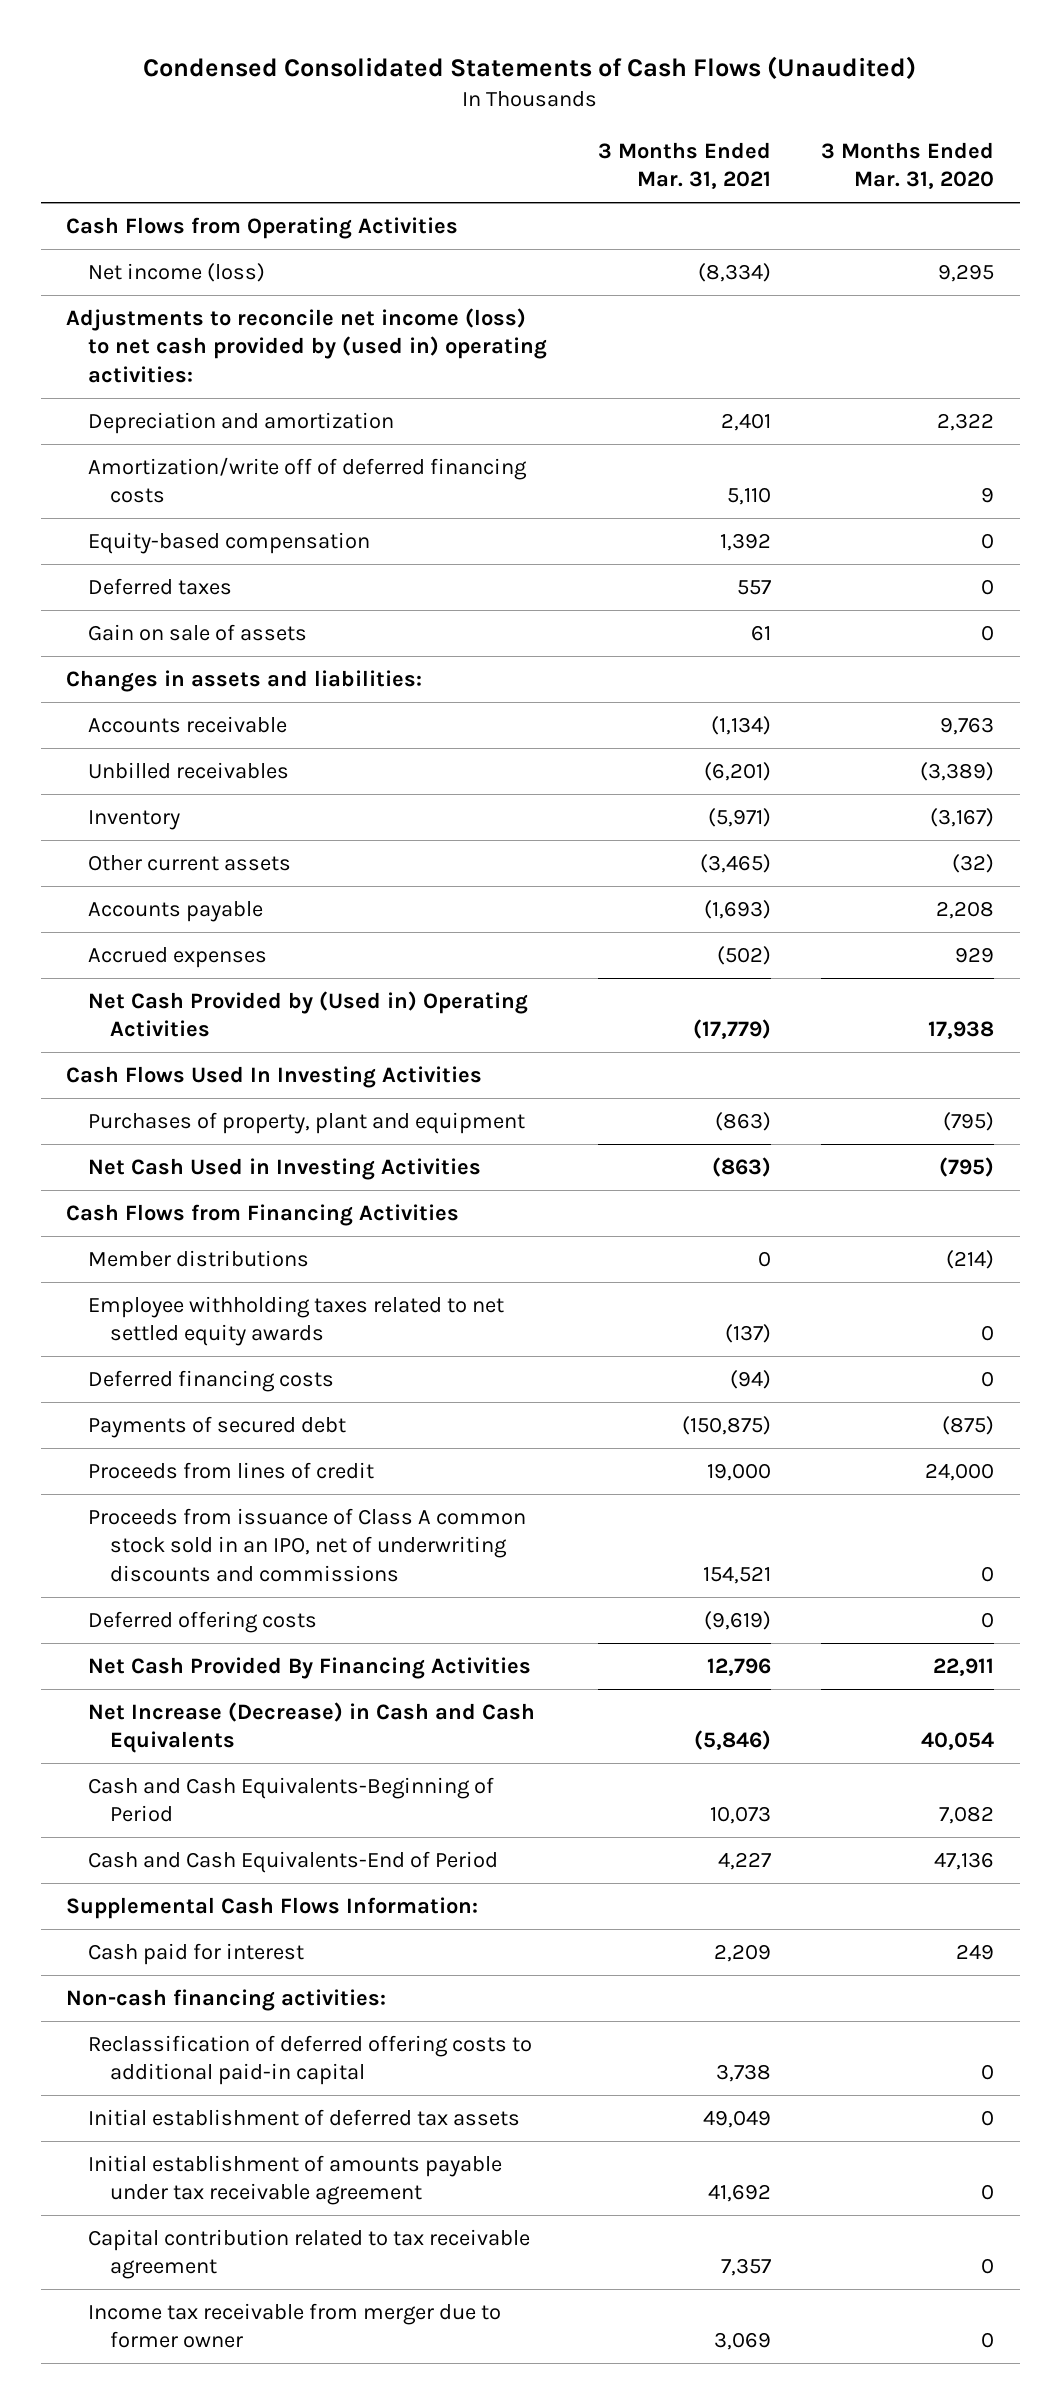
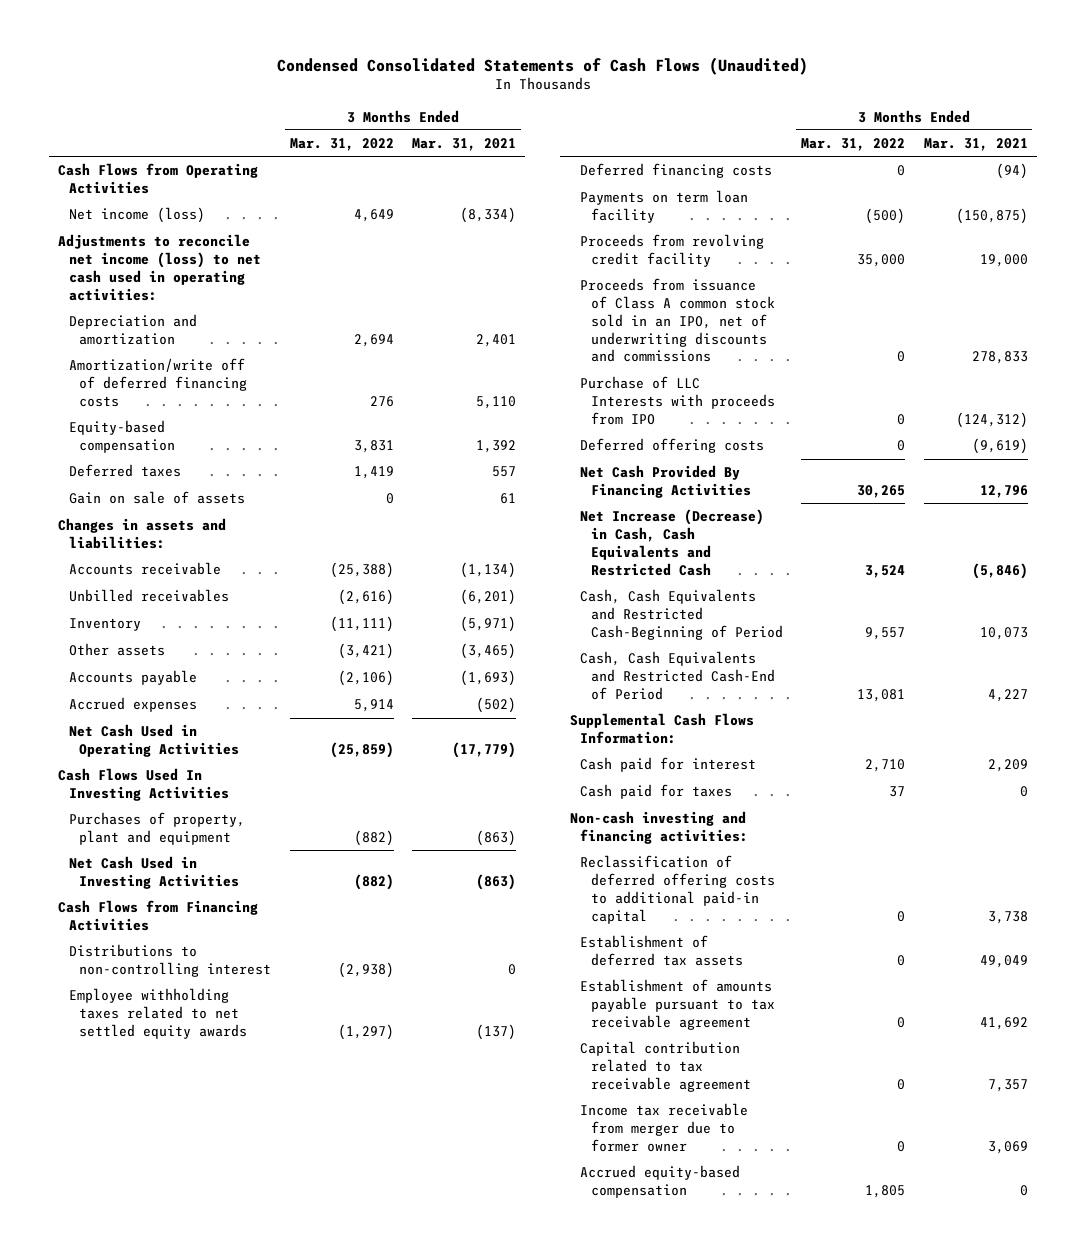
- | 3 Months Ended Mar. 31, 2021 | 3 Months Ended Mar. 31, 2020
+ | 3 Months Ended Mar. 31, 2022 | 3 Months Ended Mar. 31, 2021
- Adjustments to reconcile net income (loss) to net cash provided by (used in) operating activities:
+ Adjustments to reconcile net income (loss) to net cash used in operating activities:
- Other current assets | (3,465) | (32)
+ Other assets | (3,421) | (3,465)
- Net Cash Provided by (Used in) Operating Activities | (17,779) | 17,938
+ Net Cash Used in Operating Activities | (25,859) | (17,779)
- Member distributions | 0 | (214)
+ Distributions to non-controlling interest | (2,938) | 0
- Payments of secured debt | (150,875) | (875)
- Proceeds from lines of credit | 19,000 | 24,000
- Proceeds from issuance of Class A common stock sold in an IPO, net of underwriting discounts and commissions | 154,521 | 0
+ Payments on term loan facility | (500) | (150,875)
+ Proceeds from revolving credit facility | 35,000 | 19,000
+ Proceeds from issuance of Class A common stock sold in an IPO, net of underwriting discounts and commissions | 0 | 278,833
+ Purchase of LLC Interests with proceeds from IPO | 0 | (124,312)
- Net Increase (Decrease) in Cash and Cash Equivalents | (5,846) | 40,054
- Cash and Cash Equivalents-Beginning of Period | 10,073 | 7,082
- Cash and Cash Equivalents-End of Period | 4,227 | 47,136
+ Net Increase (Decrease) in Cash, Cash Equivalents and Restricted Cash | 3,524 | (5,846)
+ Cash, Cash Equivalents and Restricted Cash-Beginning of Period | 9,557 | 10,073
+ Cash, Cash Equivalents and Restricted Cash-End of Period | 13,081 | 4,227
- Non-cash financing activities:
+ Cash paid for taxes | 37 | 0
+ Non-cash investing and financing activities:
- Initial establishment of deferred tax assets | 49,049 | 0
- Initial establishment of amounts payable under tax receivable agreement | 41,692 | 0
+ Establishment of deferred tax assets | 0 | 49,049
+ Establishment of amounts payable pursuant to tax receivable agreement | 0 | 41,692
+ Accrued equity-based compensation | 1,805 | 0

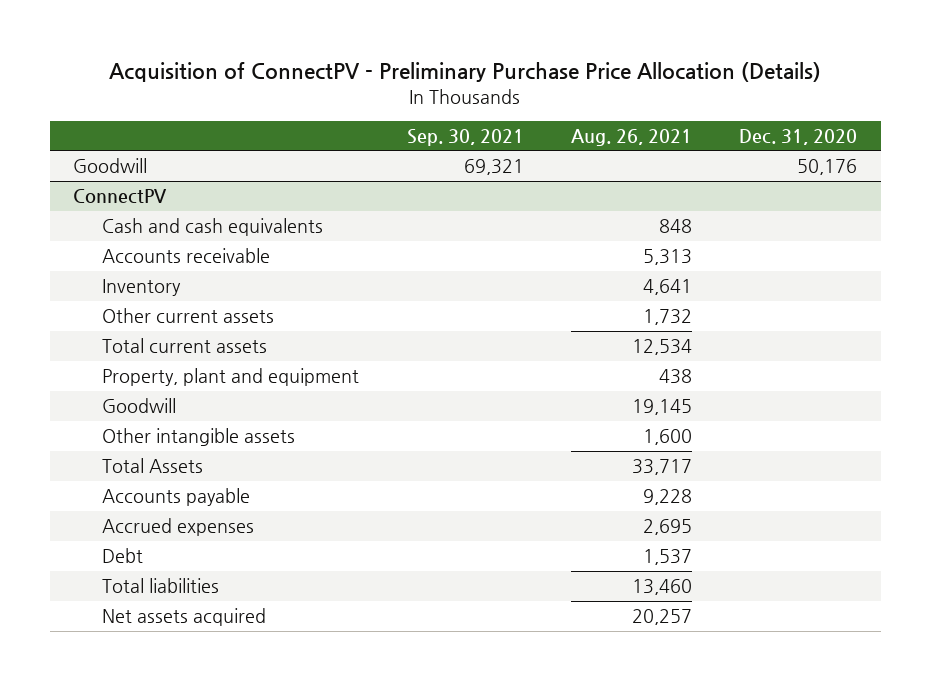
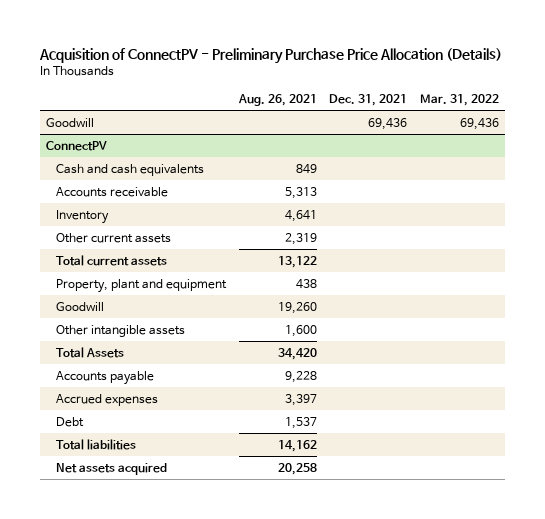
- | Sep. 30, 2021 | Aug. 26, 2021 | Dec. 31, 2020
+ | Aug. 26, 2021 | Dec. 31, 2021 | Mar. 31, 2022
@ ConnectPV
- Cash and cash equivalents | | 848 |
+ Cash and cash equivalents | 849 | |
- Other current assets | | 1,732 |
- Total current assets | | 12,534 |
+ Other current assets | 2,319 | |
+ Total current assets | 13,122 | |
- Goodwill | | 19,145 |
+ Goodwill | 19,260 | |
- Total Assets | | 33,717 |
+ Total Assets | 34,420 | |
- Accrued expenses | | 2,695 |
+ Accrued expenses | 3,397 | |
- Total liabilities | | 13,460 |
- Net assets acquired | | 20,257 |
+ Total liabilities | 14,162 | |
+ Net assets acquired | 20,258 | |

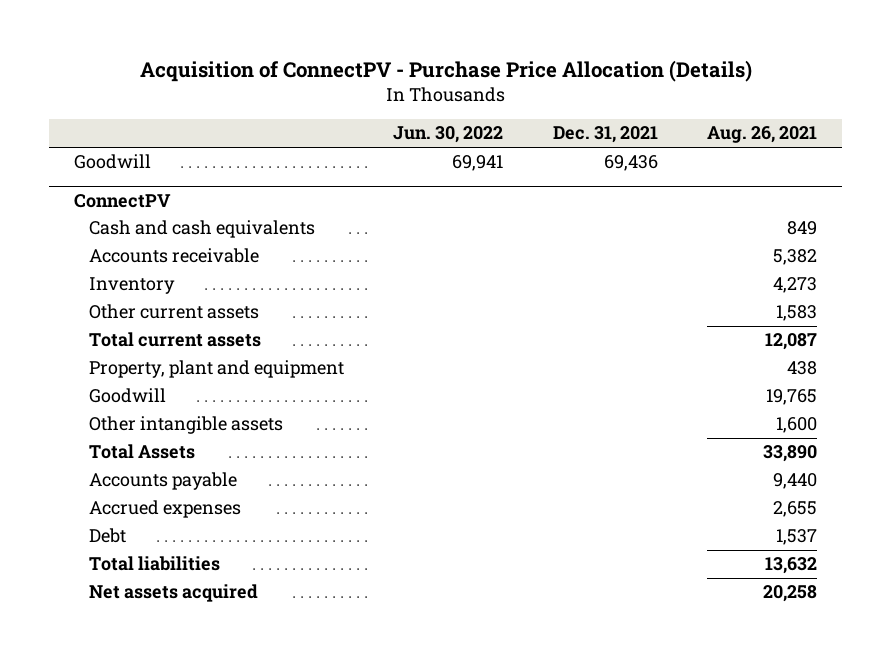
- Acquisition of ConnectPV - Preliminary Purchase Price Allocation (Details)
+ Acquisition of ConnectPV - Purchase Price Allocation (Details)
- | Aug. 26, 2021 | Dec. 31, 2021 | Mar. 31, 2022
+ | Jun. 30, 2022 | Dec. 31, 2021 | Aug. 26, 2021
@ ConnectPV
- Accounts receivable | 5,313 | |
- Inventory | 4,641 | |
- Other current assets | 2,319 | |
- Total current assets | 13,122 | |
+ Accounts receivable | | | 5,382
+ Inventory | | | 4,273
+ Other current assets | | | 1,583
+ Total current assets | | | 12,087
- Goodwill | 19,260 | |
+ Goodwill | | | 19,765
- Total Assets | 34,420 | |
- Accounts payable | 9,228 | |
- Accrued expenses | 3,397 | |
+ Total Assets | | | 33,890
+ Accounts payable | | | 9,440
+ Accrued expenses | | | 2,655
- Total liabilities | 14,162 | |
+ Total liabilities | | | 13,632

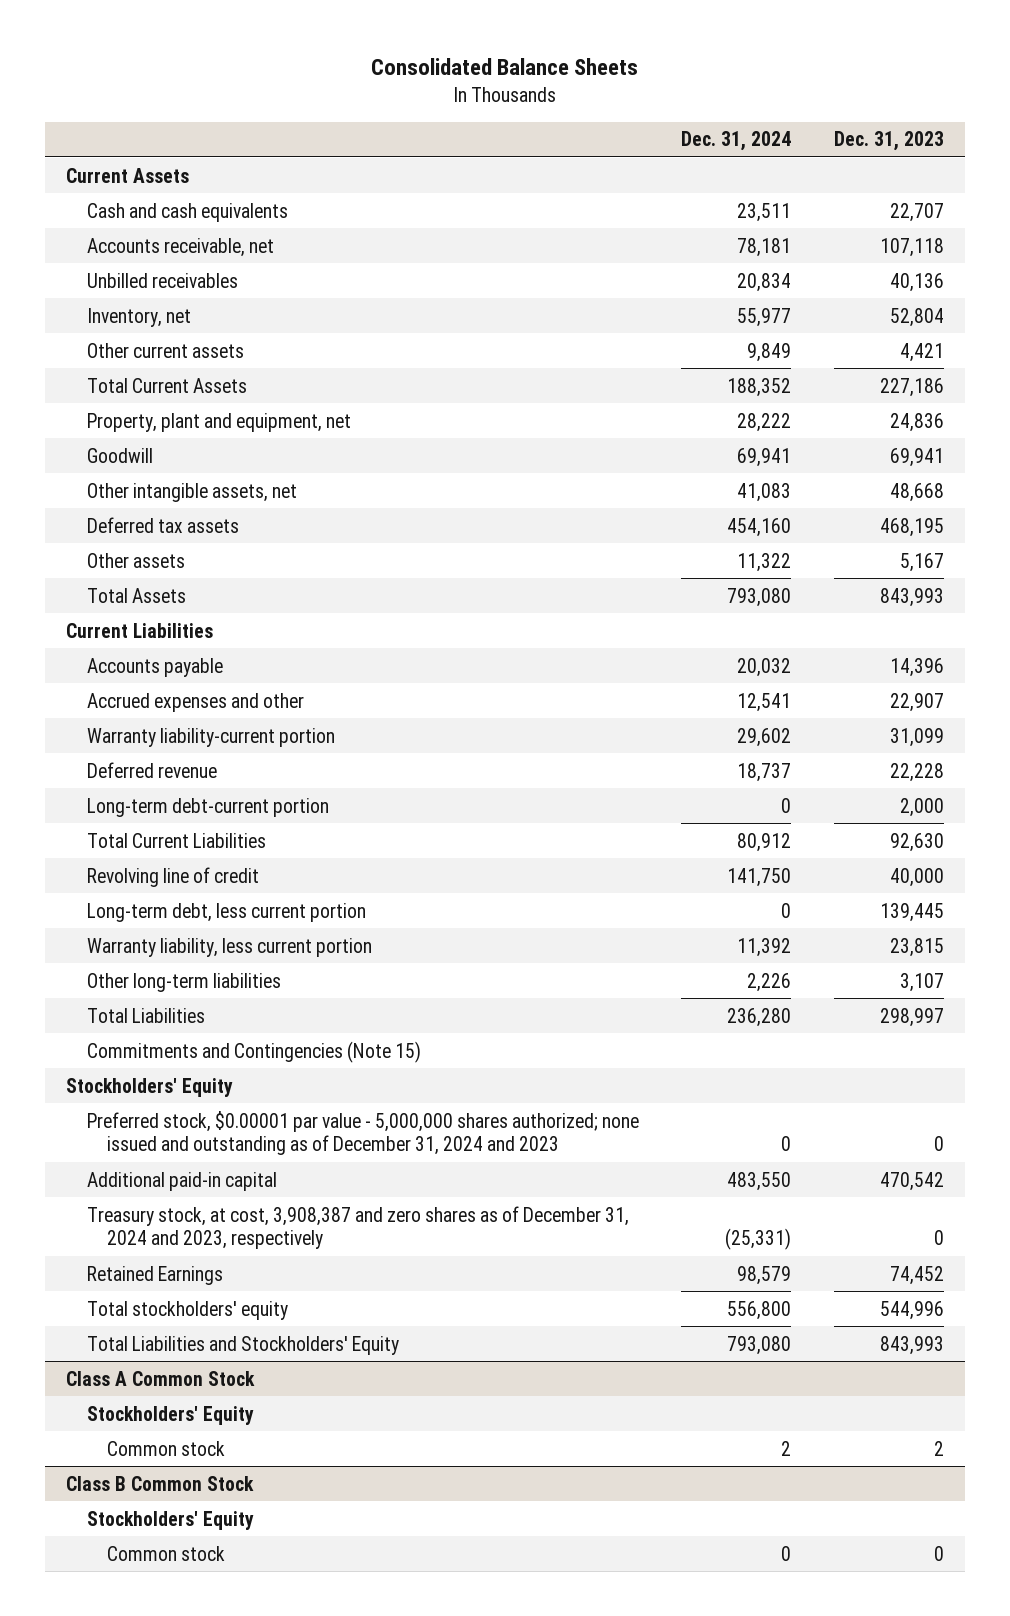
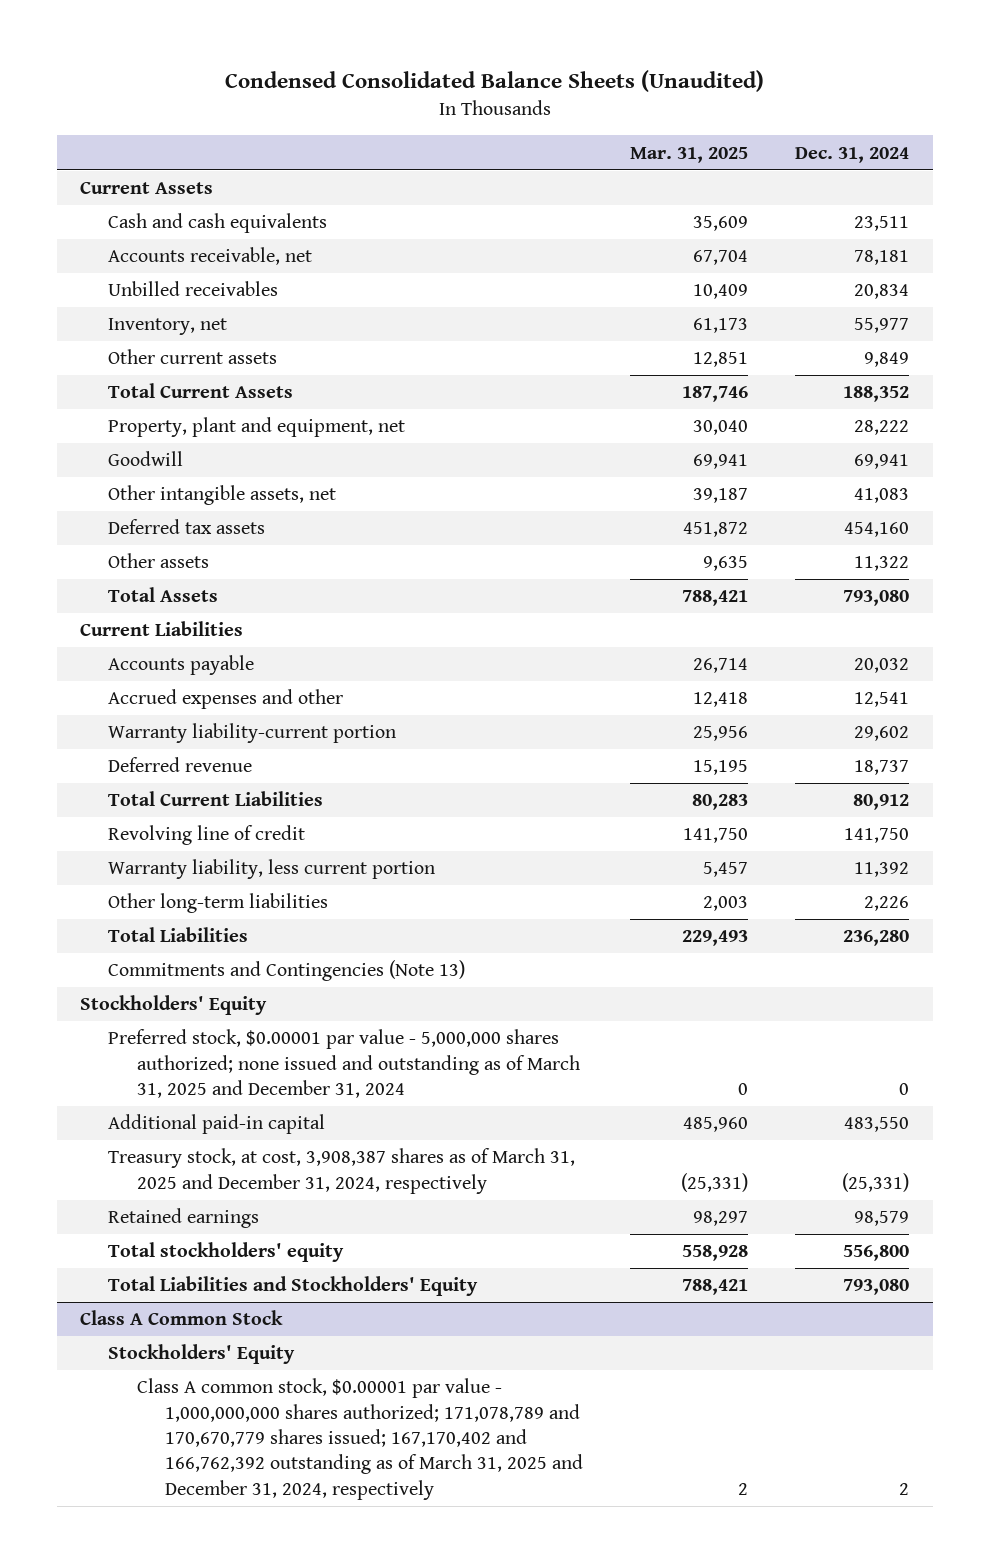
- Consolidated Balance Sheets
+ Condensed Consolidated Balance Sheets (Unaudited)
- | Dec. 31, 2024 | Dec. 31, 2023
+ | Mar. 31, 2025 | Dec. 31, 2024
- Long-term debt-current portion | 0 | 2,000
- Long-term debt, less current portion | 0 | 139,445
- Commitments and Contingencies (Note 15)
+ Commitments and Contingencies (Note 13)
- Preferred stock, $0.00001 par value - 5,000,000 shares authorized; none issued and outstanding as of December 31, 2024 and 2023 | 0 | 0
+ Preferred stock, $0.00001 par value - 5,000,000 shares authorized; none issued and outstanding as of March 31, 2025 and December 31, 2024 | 0 | 0
- Treasury stock, at cost, 3,908,387 and zero shares as of December 31, 2024 and 2023, respectively | (25,331) | 0
- Retained Earnings | 98,579 | 74,452
+ Treasury stock, at cost, 3,908,387 shares as of March 31, 2025 and December 31, 2024, respectively | (25,331) | (25,331)
+ Retained earnings | 98,297 | 98,579
@ Class A Common Stock
- Common stock | 2 | 2
- Class B Common Stock
- Stockholders' Equity
- Common stock | 0 | 0
@ Class A Common Stock
+ Class A common stock, $0.00001 par value - 1,000,000,000 shares authorized; 171,078,789 and 170,670,779 shares issued; 167,170,402 and 166,762,392 outstanding as of March 31, 2025 and December 31, 2024, respectively | 2 | 2

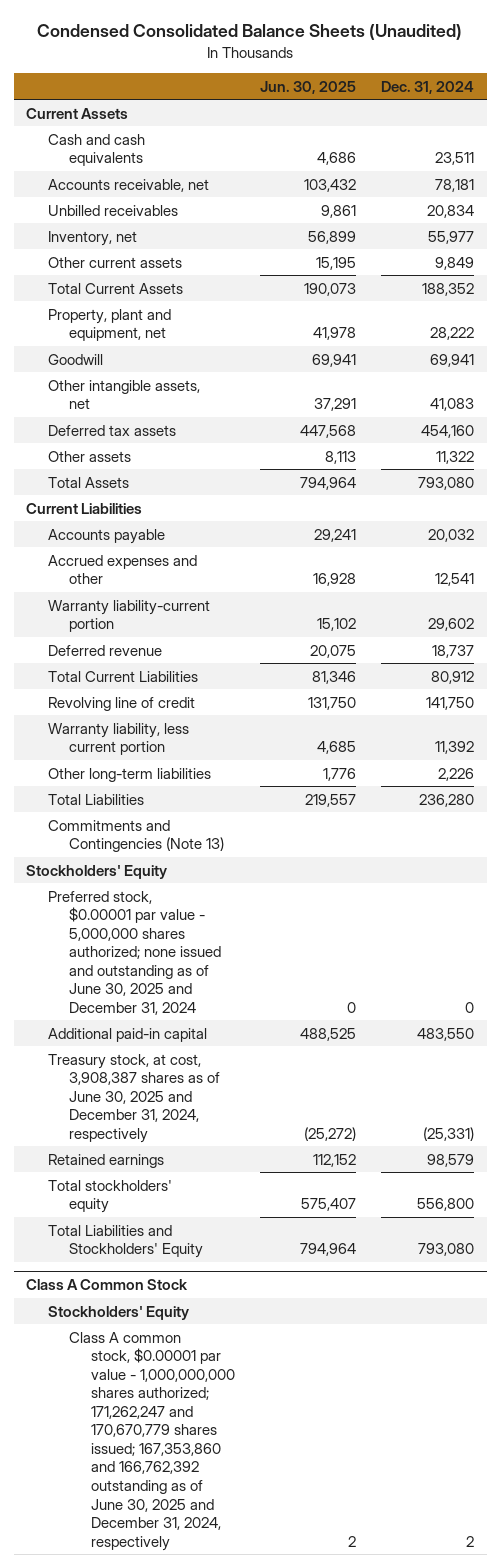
- | Mar. 31, 2025 | Dec. 31, 2024
+ | Jun. 30, 2025 | Dec. 31, 2024
- Preferred stock, $0.00001 par value - 5,000,000 shares authorized; none issued and outstanding as of March 31, 2025 and December 31, 2024 | 0 | 0
+ Preferred stock, $0.00001 par value - 5,000,000 shares authorized; none issued and outstanding as of June 30, 2025 and December 31, 2024 | 0 | 0
- Treasury stock, at cost, 3,908,387 shares as of March 31, 2025 and December 31, 2024, respectively | (25,331) | (25,331)
+ Treasury stock, at cost, 3,908,387 shares as of June 30, 2025 and December 31, 2024, respectively | (25,272) | (25,331)
@ Class A Common Stock
- Class A common stock, $0.00001 par value - 1,000,000,000 shares authorized; 171,078,789 and 170,670,779 shares issued; 167,170,402 and 166,762,392 outstanding as of March 31, 2025 and December 31, 2024, respectively | 2 | 2
+ Class A common stock, $0.00001 par value - 1,000,000,000 shares authorized; 171,262,247 and 170,670,779 shares issued; 167,353,860 and 166,762,392 outstanding as of June 30, 2025 and December 31, 2024, respectively | 2 | 2

